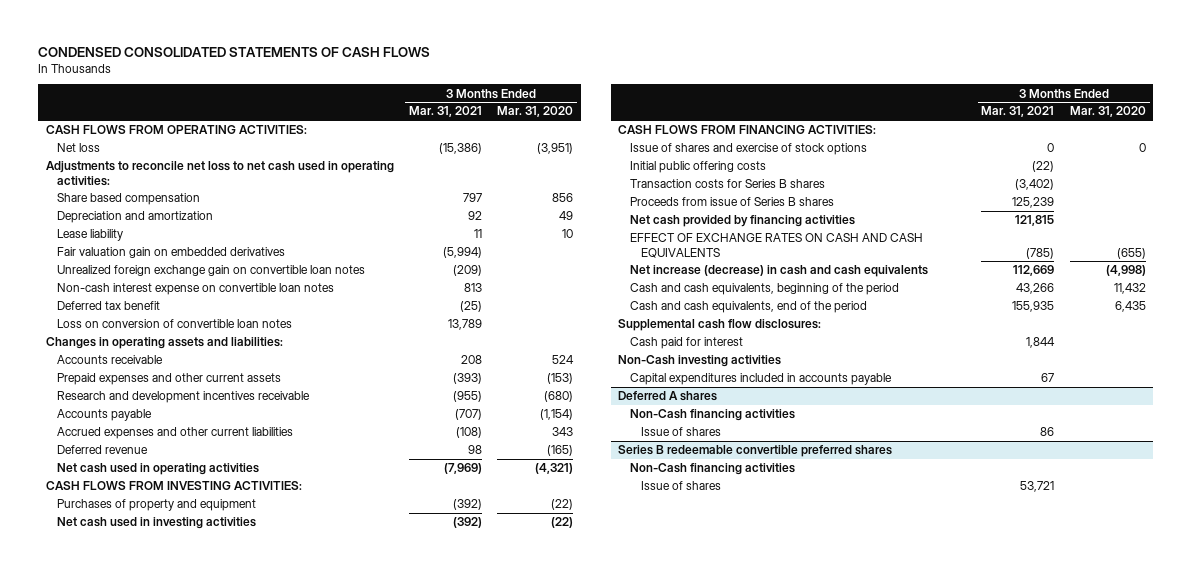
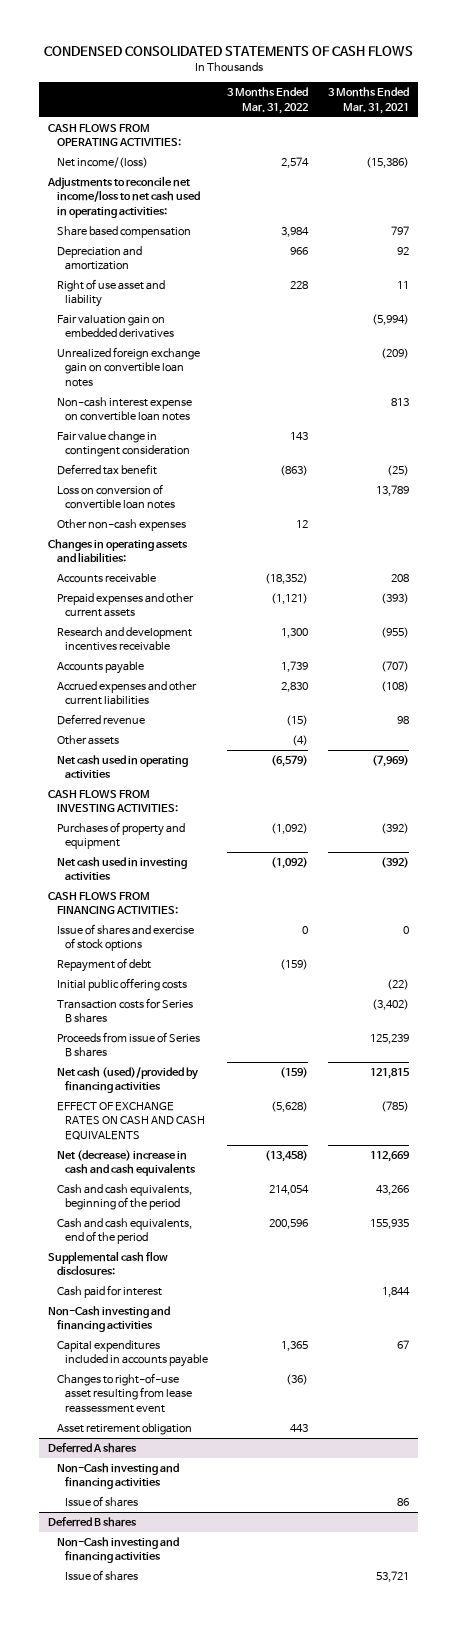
- | 3 Months Ended Mar. 31, 2021 | 3 Months Ended Mar. 31, 2020
+ | 3 Months Ended Mar. 31, 2022 | 3 Months Ended Mar. 31, 2021
- Net loss | (15,386) | (3,951)
- Adjustments to reconcile net loss to net cash used in operating activities:
+ Net income/(loss) | 2,574 | (15,386)
+ Adjustments to reconcile net income/loss to net cash used in operating activities:
- Lease liability | 11 | 10
+ Right of use asset and liability | 228 | 11
+ Fair value change in contingent consideration | 143 |
+ Other non-cash expenses | 12 |
+ Other assets | (4) |
+ Repayment of debt | (159) |
- Net cash provided by financing activities | 121,815 |
+ Net cash (used)/provided by financing activities | (159) | 121,815
- Net increase (decrease) in cash and cash equivalents | 112,669 | (4,998)
+ Net (decrease) increase in cash and cash equivalents | (13,458) | 112,669
- Non-Cash investing activities
+ Non-Cash investing and financing activities
+ Changes to right-of-use asset resulting from lease reassessment event | (36) |
+ Asset retirement obligation | 443 |
@ Deferred A shares
- Non-Cash financing activities
+ Non-Cash investing and financing activities
- Series B redeemable convertible preferred shares
- Non-Cash financing activities
+ Deferred B shares
+ Non-Cash investing and financing activities

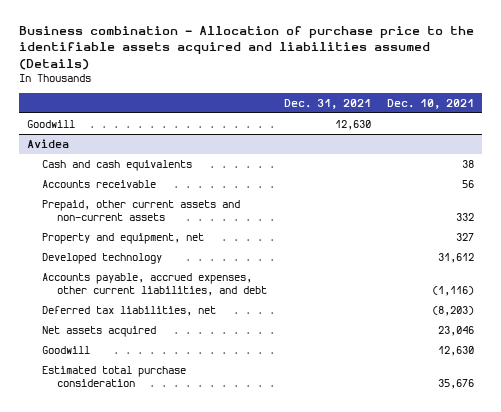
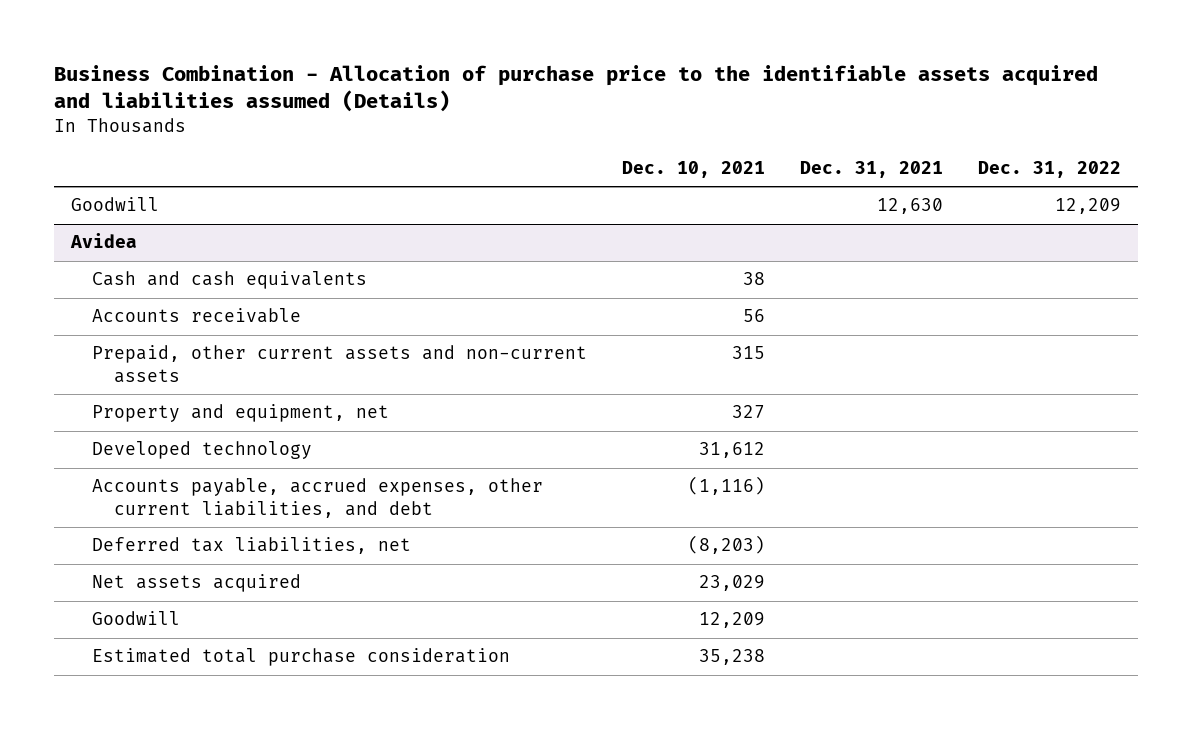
- Business combination - Allocation of purchase price to the identifiable assets acquired and liabilities assumed (Details)
+ Business Combination - Allocation of purchase price to the identifiable assets acquired and liabilities assumed (Details)
- | Dec. 31, 2021 | Dec. 10, 2021
+ | Dec. 10, 2021 | Dec. 31, 2021 | Dec. 31, 2022
@ Avidea
- Prepaid, other current assets and non-current assets | | 332
+ Prepaid, other current assets and non-current assets | 315 | |
- Net assets acquired | | 23,046
- Goodwill | | 12,630
- Estimated total purchase consideration | | 35,676
+ Net assets acquired | 23,029 | |
+ Goodwill | 12,209 | |
+ Estimated total purchase consideration | 35,238 | |

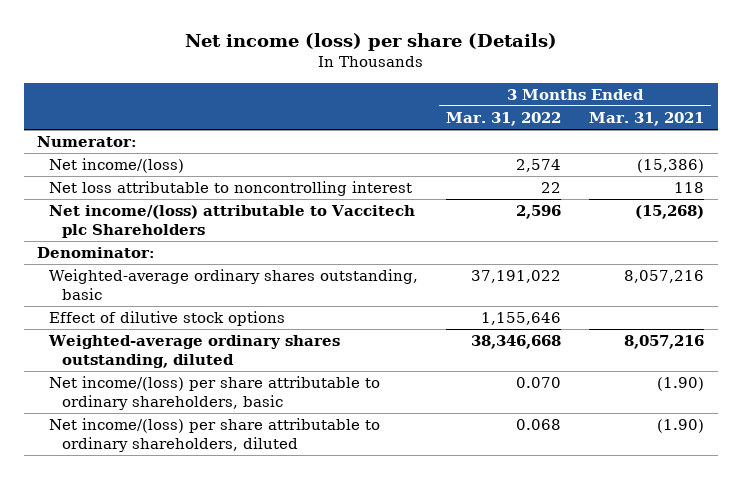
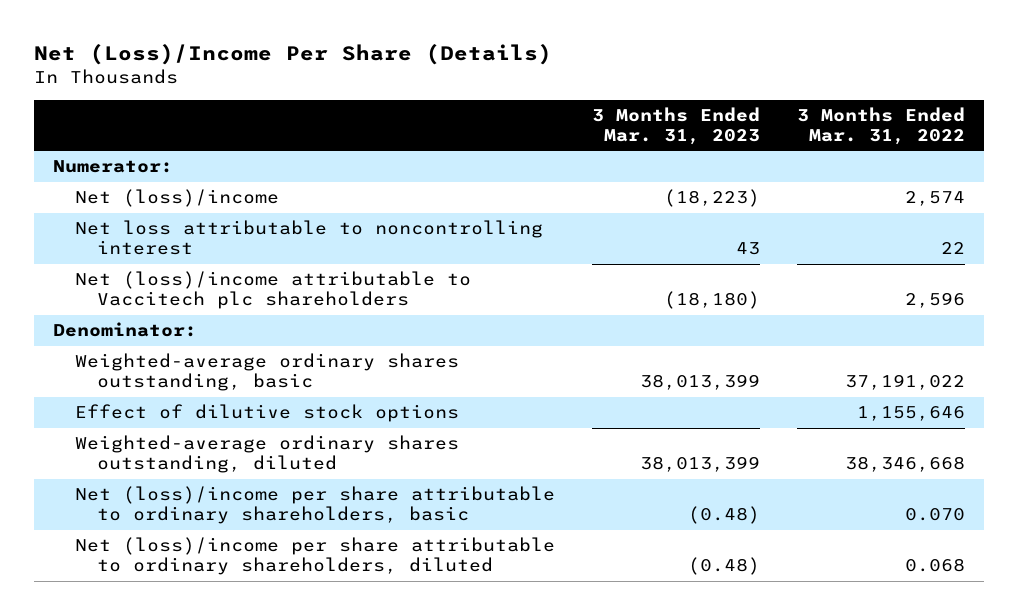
- Net income (loss) per share (Details)
+ Net (Loss)/Income Per Share (Details)
- | 3 Months Ended Mar. 31, 2022 | 3 Months Ended Mar. 31, 2021
+ | 3 Months Ended Mar. 31, 2023 | 3 Months Ended Mar. 31, 2022
- Net income/(loss) | 2,574 | (15,386)
+ Net (loss)/income | (18,223) | 2,574
- Net income/(loss) attributable to Vaccitech plc Shareholders | 2,596 | (15,268)
+ Net (loss)/income attributable to Vaccitech plc shareholders | (18,180) | 2,596
- Net income/(loss) per share attributable to ordinary shareholders, basic | 0.070 | (1.90)
- Net income/(loss) per share attributable to ordinary shareholders, diluted | 0.068 | (1.90)
+ Net (loss)/income per share attributable to ordinary shareholders, basic | (0.48) | 0.070
+ Net (loss)/income per share attributable to ordinary shareholders, diluted | (0.48) | 0.068

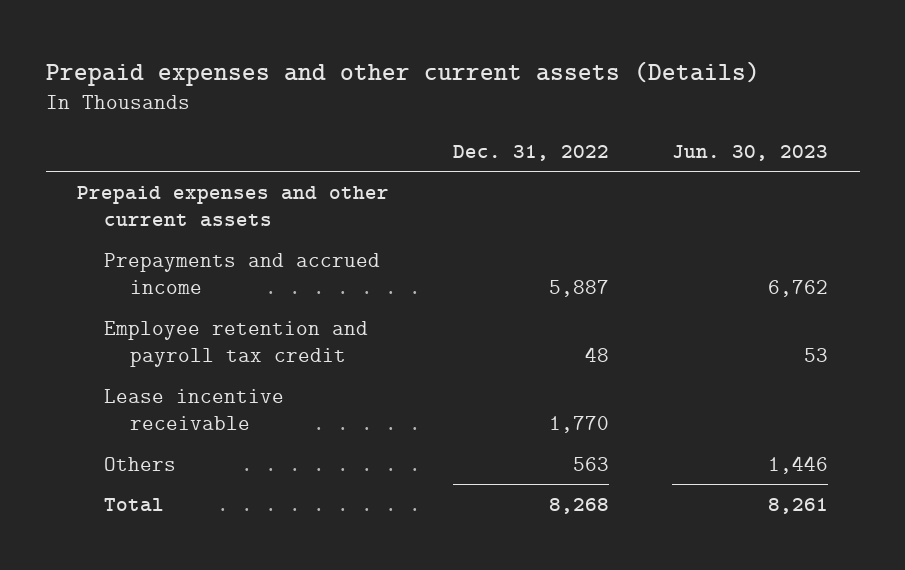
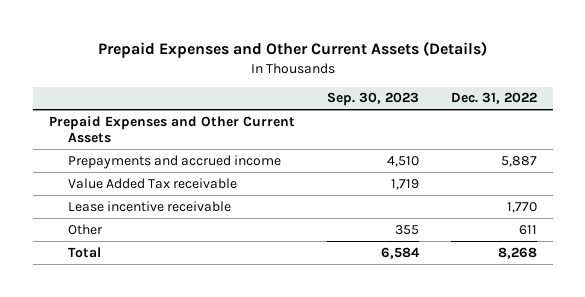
- Prepaid expenses and other current assets (Details)
+ Prepaid Expenses and Other Current Assets (Details)
- | Dec. 31, 2022 | Jun. 30, 2023
+ | Sep. 30, 2023 | Dec. 31, 2022
- Prepaid expenses and other current assets
+ Prepaid Expenses and Other Current Assets
- Employee retention and payroll tax credit | 48 | 53
+ Value Added Tax receivable | 1,719 |
- Others | 563 | 1,446
+ Other | 355 | 611

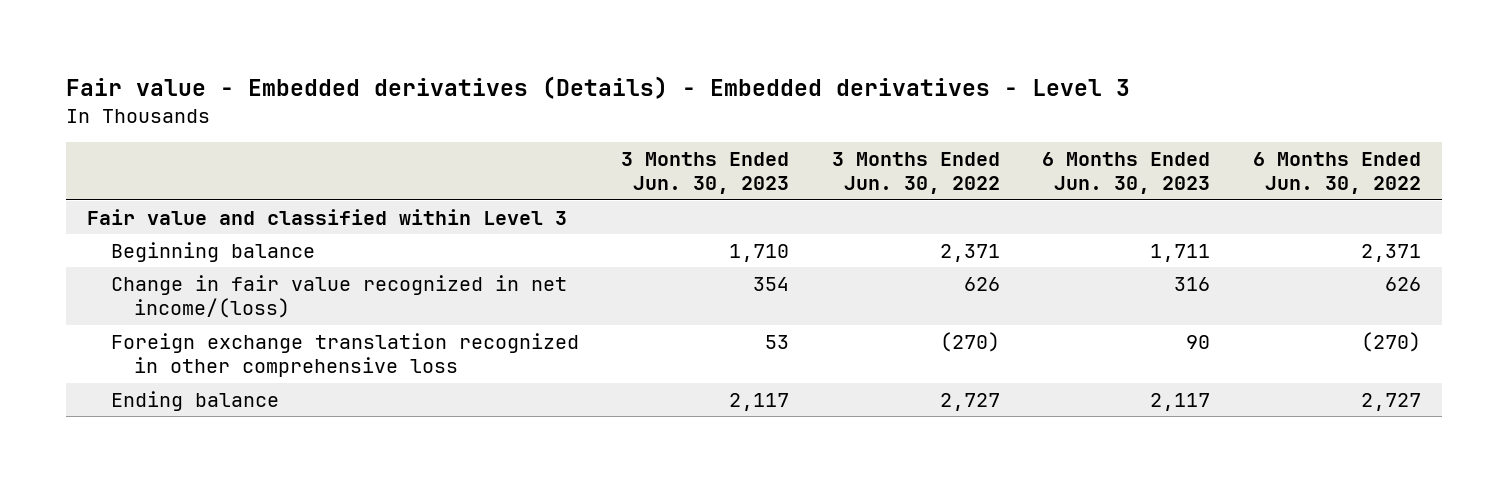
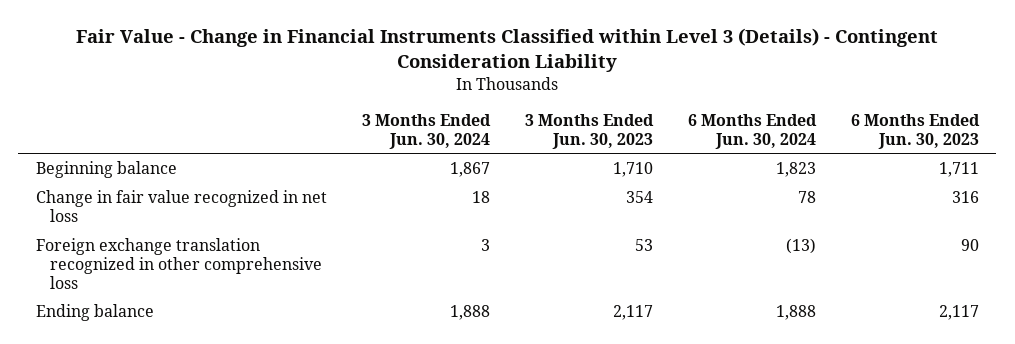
- Fair value - Embedded derivatives (Details) - Embedded derivatives - Level 3
+ Fair Value - Change in Financial Instruments Classified within Level 3 (Details) - Contingent Consideration Liability
- | 3 Months Ended Jun. 30, 2023 | 3 Months Ended Jun. 30, 2022 | 6 Months Ended Jun. 30, 2023 | 6 Months Ended Jun. 30, 2022
+ | 3 Months Ended Jun. 30, 2024 | 3 Months Ended Jun. 30, 2023 | 6 Months Ended Jun. 30, 2024 | 6 Months Ended Jun. 30, 2023
- Fair value and classified within Level 3
- Change in fair value recognized in net income/(loss) | 354 | 626 | 316 | 626
+ Change in fair value recognized in net loss | 18 | 354 | 78 | 316

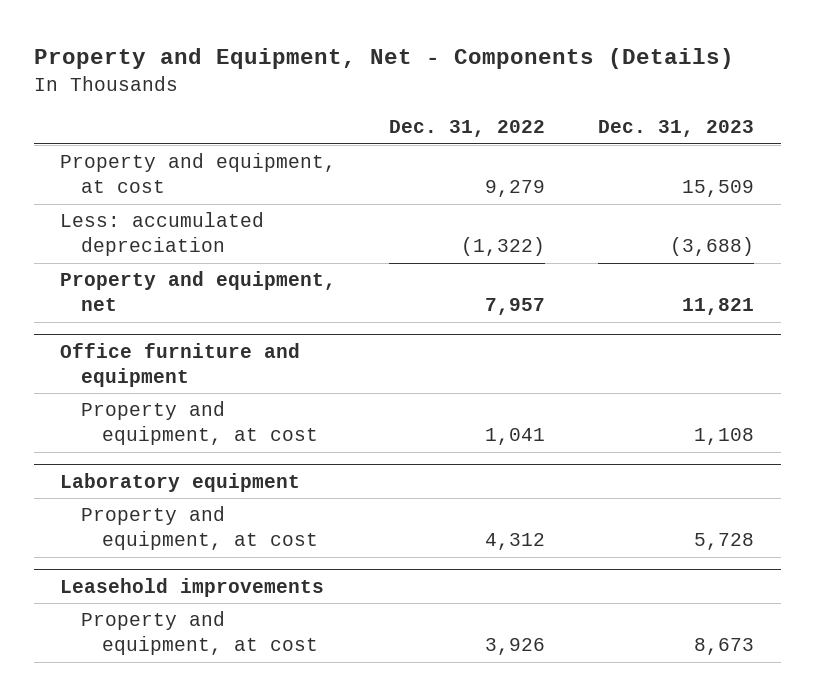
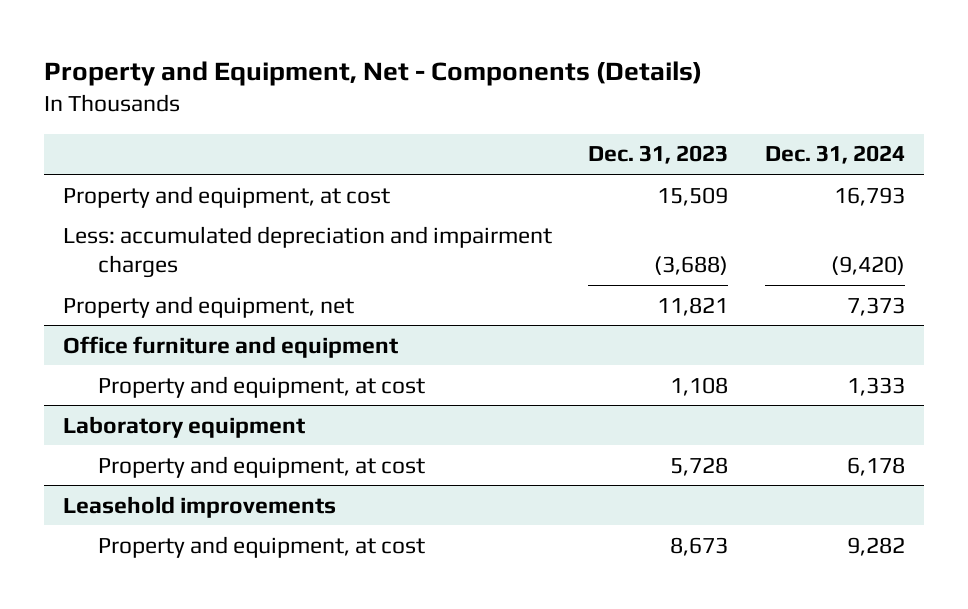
- | Dec. 31, 2022 | Dec. 31, 2023
+ | Dec. 31, 2023 | Dec. 31, 2024
- Less: accumulated depreciation | (1,322) | (3,688)
+ Less: accumulated depreciation and impairment charges | (3,688) | (9,420)

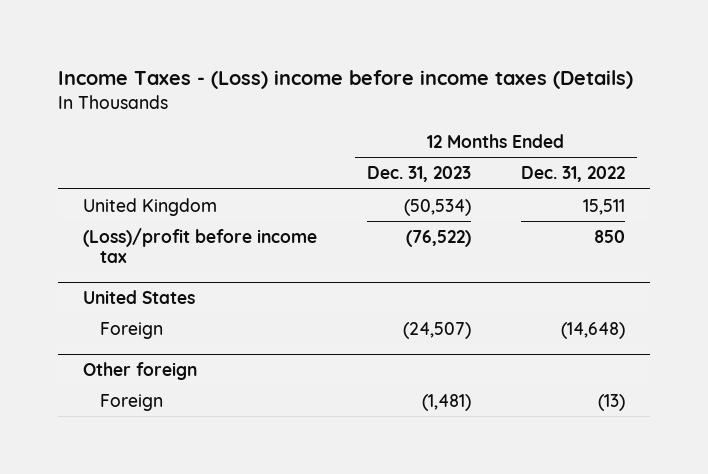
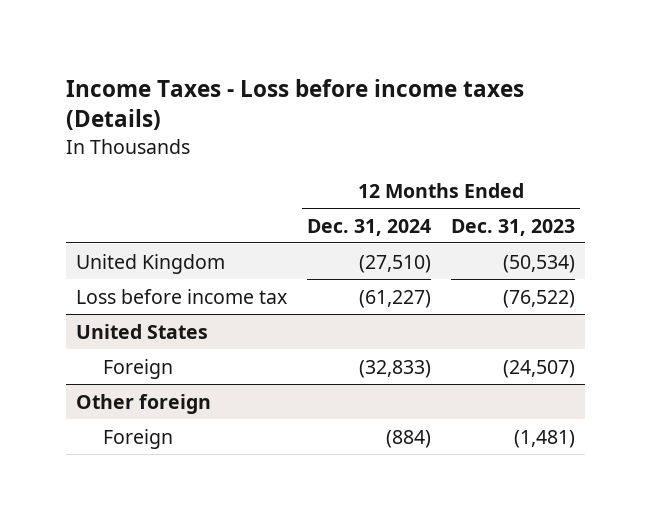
- Income Taxes - (Loss) income before income taxes (Details)
+ Income Taxes - Loss before income taxes (Details)
- | 12 Months Ended Dec. 31, 2023 | 12 Months Ended Dec. 31, 2022
+ | 12 Months Ended Dec. 31, 2024 | 12 Months Ended Dec. 31, 2023
- (Loss)/profit before income tax | (76,522) | 850
+ Loss before income tax | (61,227) | (76,522)

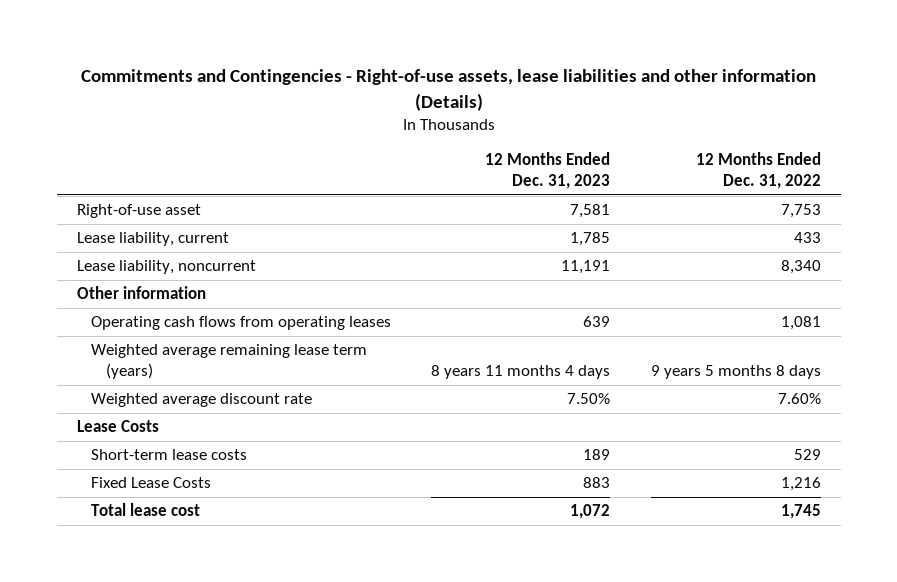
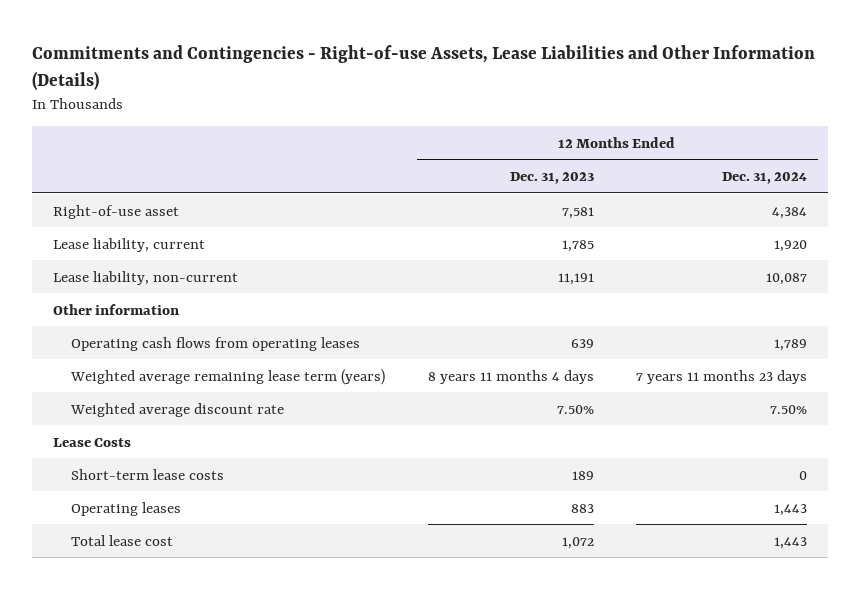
- Commitments and Contingencies - Right-of-use assets, lease liabilities and other information (Details)
+ Commitments and Contingencies - Right-of-use Assets, Lease Liabilities and Other Information (Details)
- | 12 Months Ended Dec. 31, 2023 | 12 Months Ended Dec. 31, 2022
+ | 12 Months Ended Dec. 31, 2023 | 12 Months Ended Dec. 31, 2024
- Lease liability, noncurrent | 11,191 | 8,340
+ Lease liability, non-current | 11,191 | 10,087
- Fixed Lease Costs | 883 | 1,216
+ Operating leases | 883 | 1,443

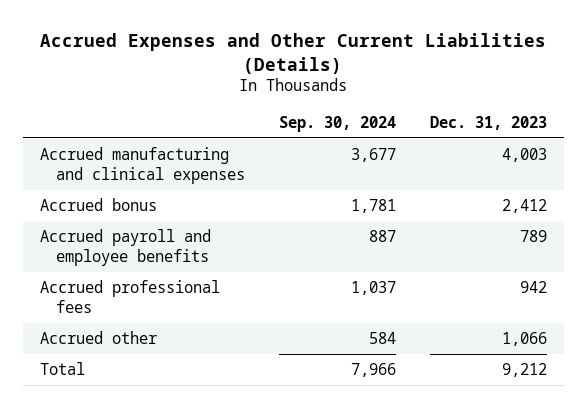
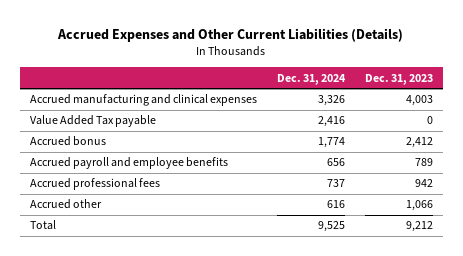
- | Sep. 30, 2024 | Dec. 31, 2023
+ | Dec. 31, 2024 | Dec. 31, 2023
+ Value Added Tax payable | 2,416 | 0

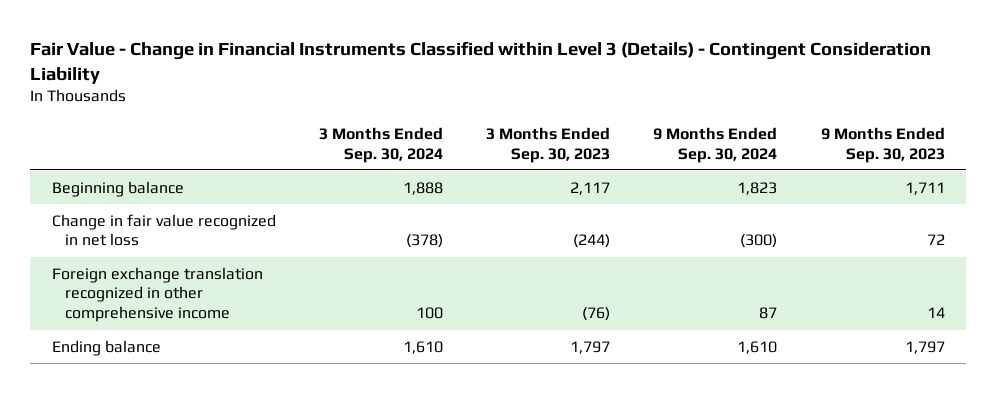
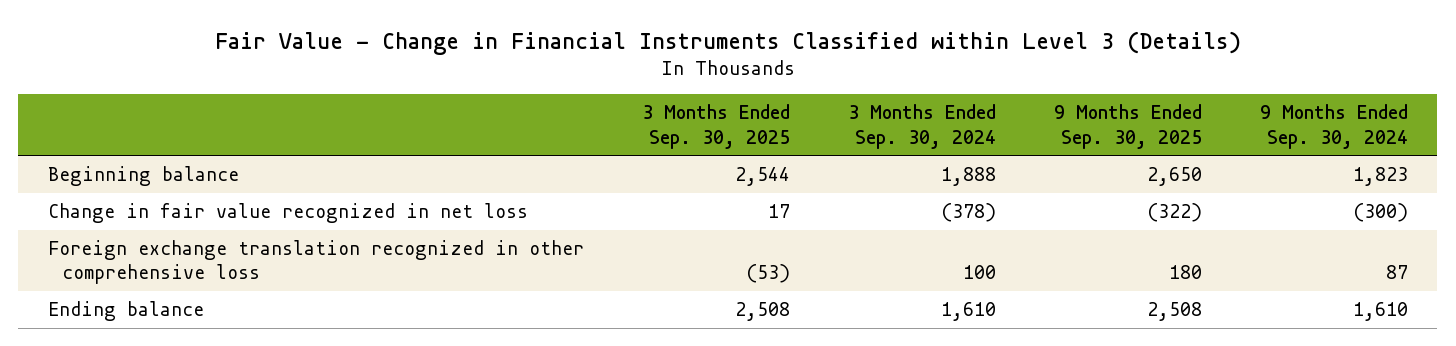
- Fair Value - Change in Financial Instruments Classified within Level 3 (Details) - Contingent Consideration Liability
+ Fair Value - Change in Financial Instruments Classified within Level 3 (Details)
- | 3 Months Ended Sep. 30, 2024 | 3 Months Ended Sep. 30, 2023 | 9 Months Ended Sep. 30, 2024 | 9 Months Ended Sep. 30, 2023
+ | 3 Months Ended Sep. 30, 2025 | 3 Months Ended Sep. 30, 2024 | 9 Months Ended Sep. 30, 2025 | 9 Months Ended Sep. 30, 2024
- Foreign exchange translation recognized in other comprehensive income | 100 | (76) | 87 | 14
+ Foreign exchange translation recognized in other comprehensive loss | (53) | 100 | 180 | 87

